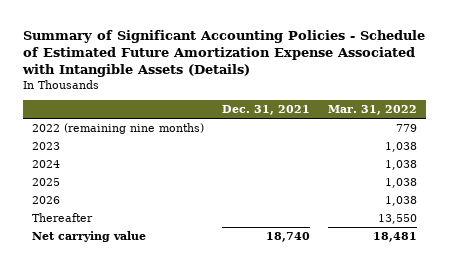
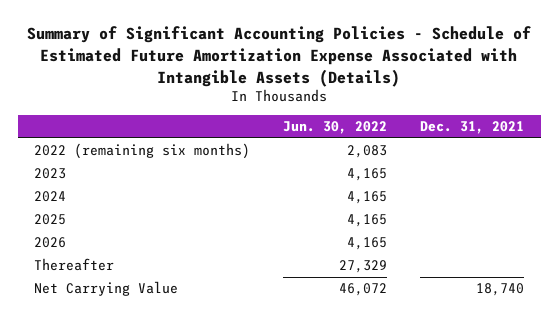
- | Dec. 31, 2021 | Mar. 31, 2022
+ | Jun. 30, 2022 | Dec. 31, 2021
- 2022 (remaining nine months) | | 779
+ 2022 (remaining six months) | 2,083 |
- Net carrying value | 18,740 | 18,481
+ Net Carrying Value | 46,072 | 18,740

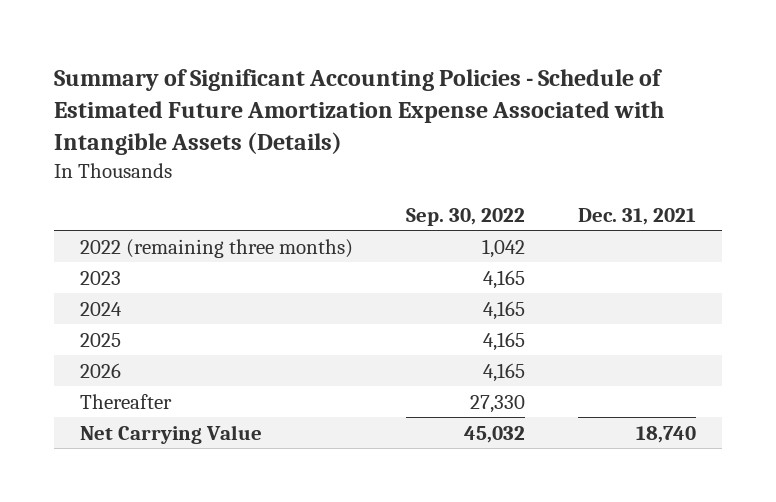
- | Jun. 30, 2022 | Dec. 31, 2021
+ | Sep. 30, 2022 | Dec. 31, 2021
- 2022 (remaining six months) | 2,083 |
+ 2022 (remaining three months) | 1,042 |

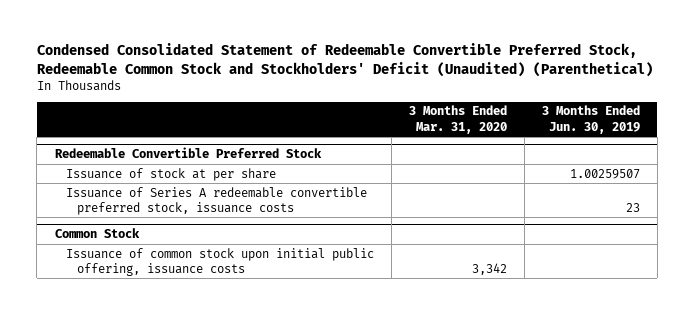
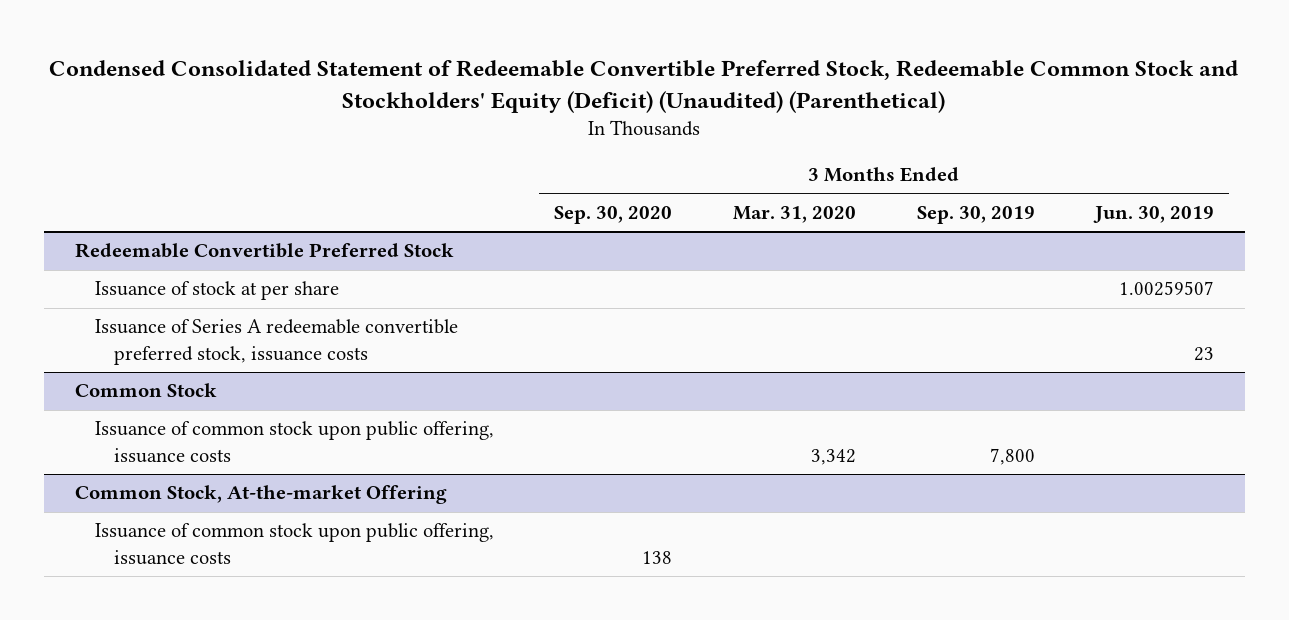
- Condensed Consolidated Statement of Redeemable Convertible Preferred Stock, Redeemable Common Stock and Stockholders' Deficit (Unaudited) (Parenthetical)
+ Condensed Consolidated Statement of Redeemable Convertible Preferred Stock, Redeemable Common Stock and Stockholders' Equity (Deficit) (Unaudited) (Parenthetical)
- | 3 Months Ended Mar. 31, 2020 | 3 Months Ended Jun. 30, 2019
+ | 3 Months Ended Sep. 30, 2020 | 3 Months Ended Mar. 31, 2020 | 3 Months Ended Sep. 30, 2019 | 3 Months Ended Jun. 30, 2019
@ Common Stock
- Issuance of common stock upon initial public offering, issuance costs | 3,342 |
+ Issuance of common stock upon public offering, issuance costs | | 3,342 | 7,800 |
+ Common Stock, At-the-market Offering
+ Issuance of common stock upon public offering, issuance costs | 138 | | |

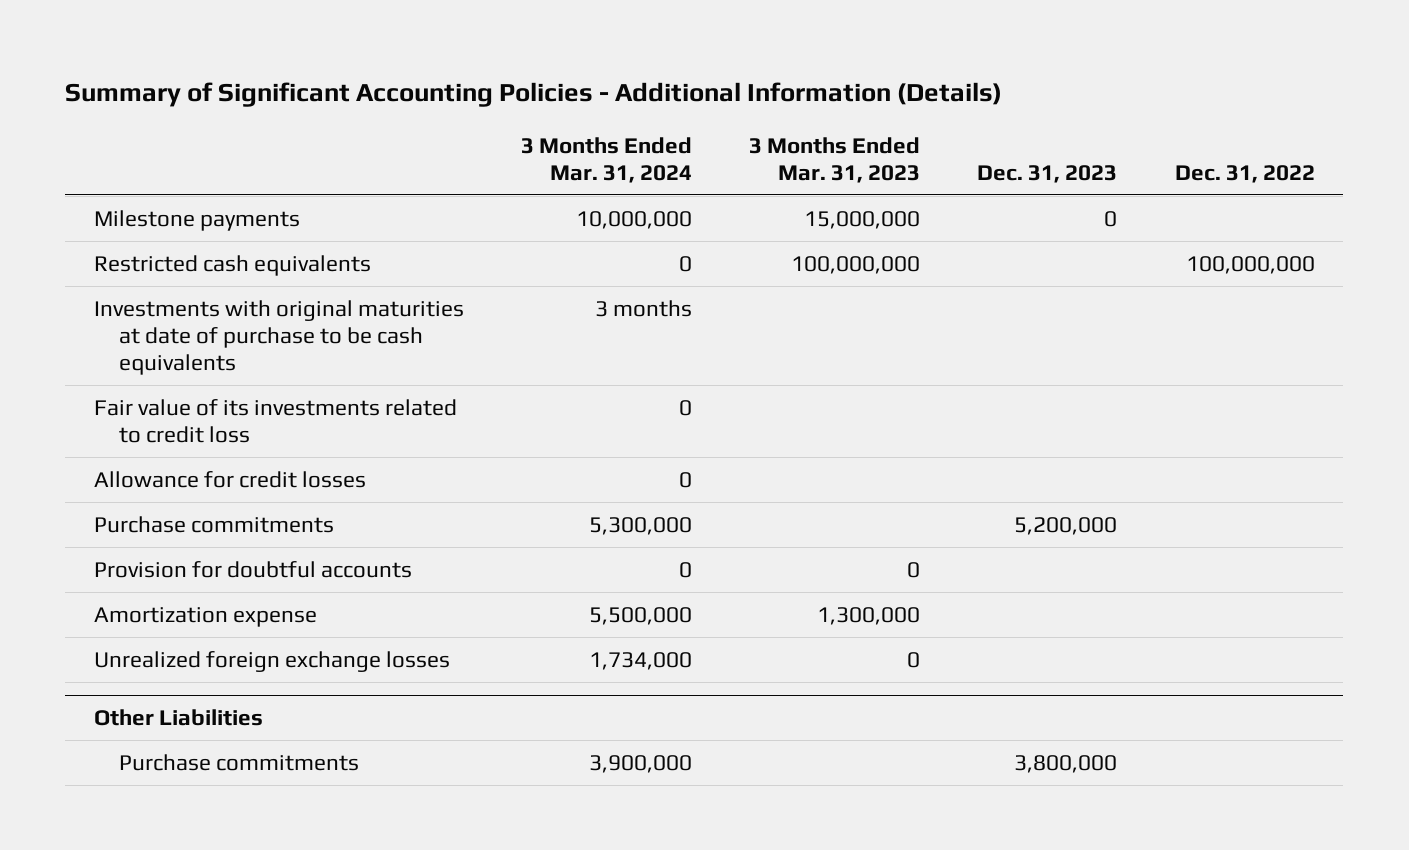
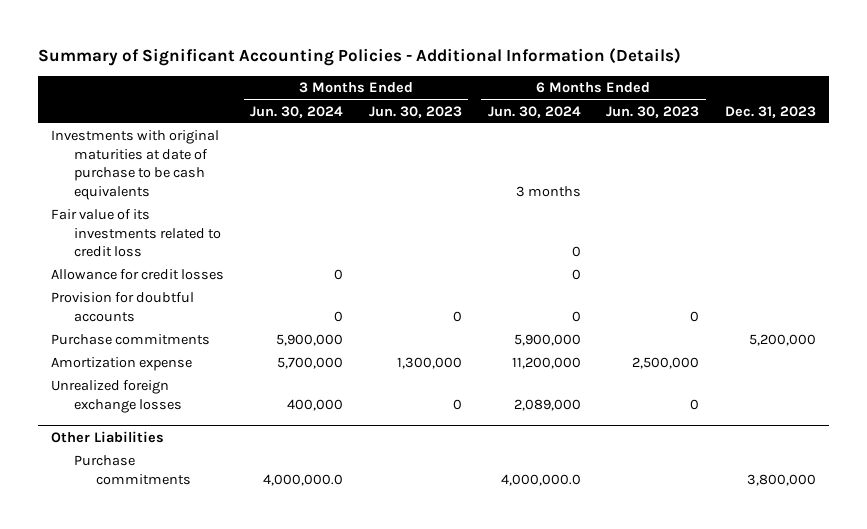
- | 3 Months Ended Mar. 31, 2024 | 3 Months Ended Mar. 31, 2023 | Dec. 31, 2023 | Dec. 31, 2022
+ | 3 Months Ended Jun. 30, 2024 | 3 Months Ended Jun. 30, 2023 | 6 Months Ended Jun. 30, 2024 | 6 Months Ended Jun. 30, 2023 | Dec. 31, 2023
- Milestone payments | 10,000,000 | 15,000,000 | 0 |
- Restricted cash equivalents | 0 | 100,000,000 | | 100,000,000
moved down: Purchase commitments | 5,900,000 | | 5,900,000 | | 5,200,000

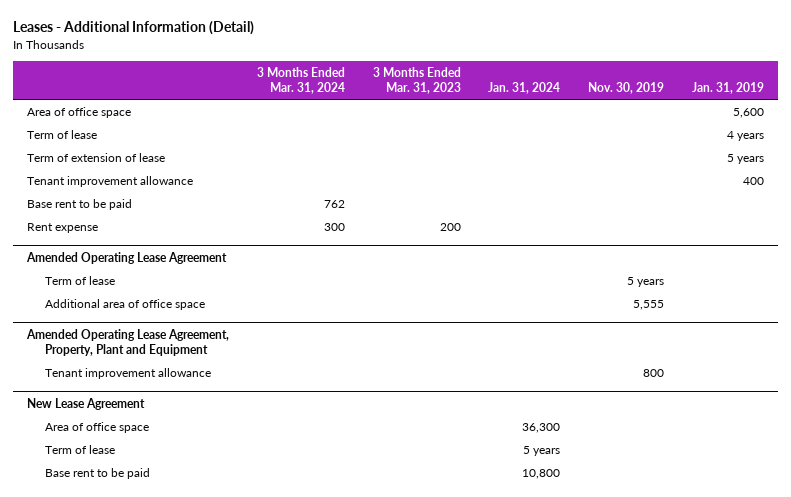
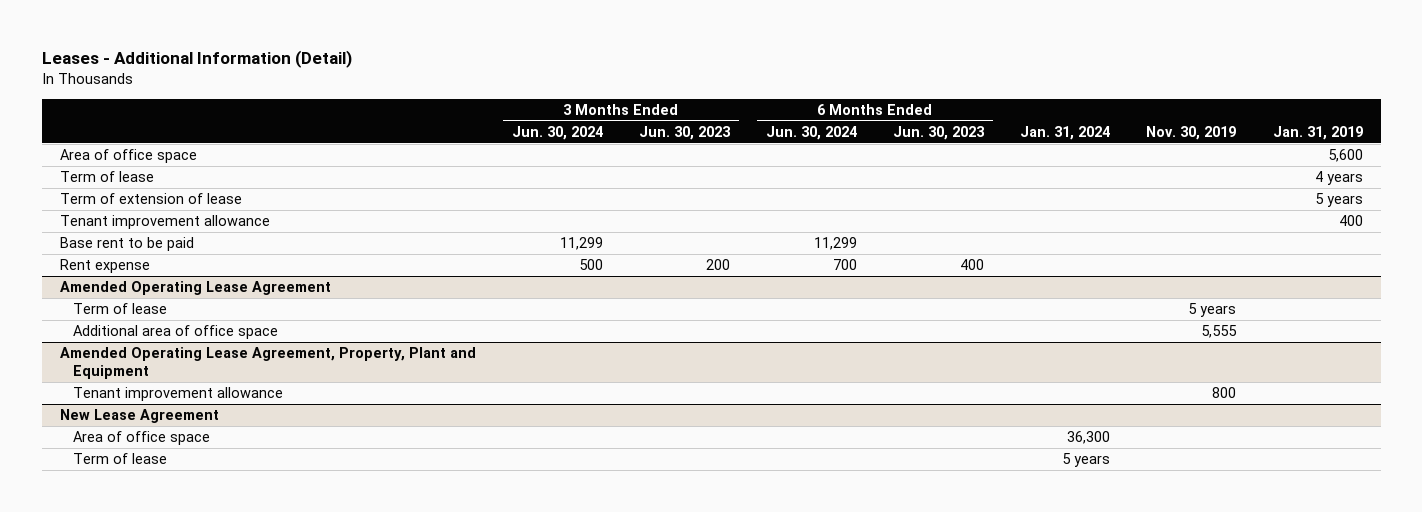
- | 3 Months Ended Mar. 31, 2024 | 3 Months Ended Mar. 31, 2023 | Jan. 31, 2024 | Nov. 30, 2019 | Jan. 31, 2019
+ | 3 Months Ended Jun. 30, 2024 | 3 Months Ended Jun. 30, 2023 | 6 Months Ended Jun. 30, 2024 | 6 Months Ended Jun. 30, 2023 | Jan. 31, 2024 | Nov. 30, 2019 | Jan. 31, 2019
@ New Lease Agreement
- Base rent to be paid | | | 10,800 | |

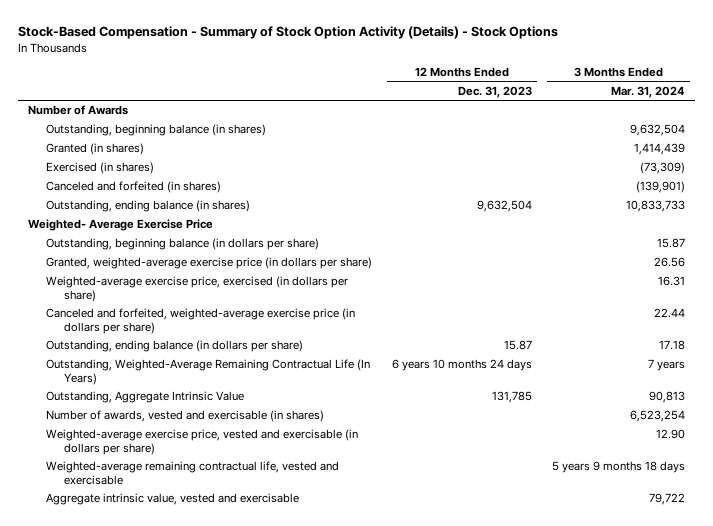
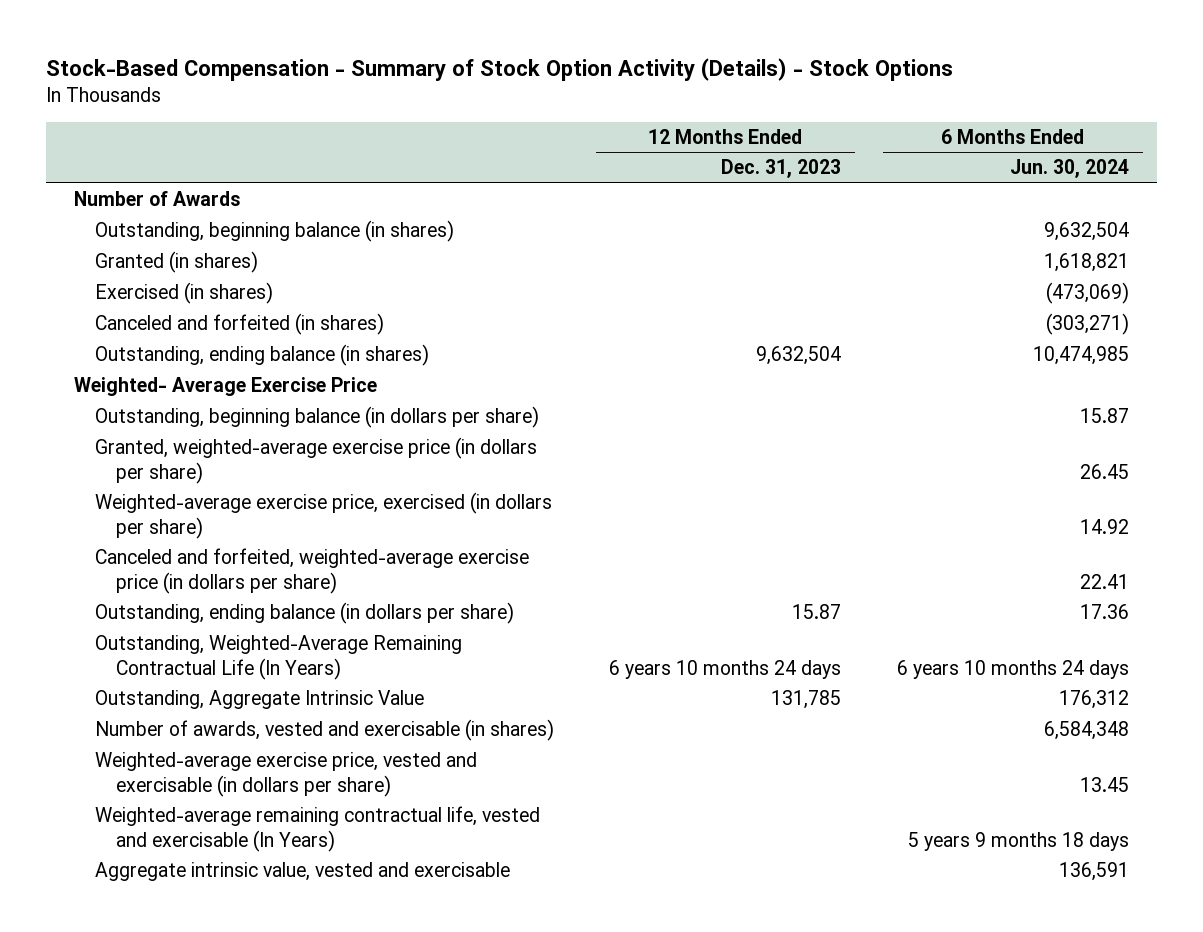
- | 12 Months Ended Dec. 31, 2023 | 3 Months Ended Mar. 31, 2024
+ | 12 Months Ended Dec. 31, 2023 | 6 Months Ended Jun. 30, 2024
- Weighted-average remaining contractual life, vested and exercisable | | 5 years 9 months 18 days
+ Weighted-average remaining contractual life, vested and exercisable (In Years) | | 5 years 9 months 18 days

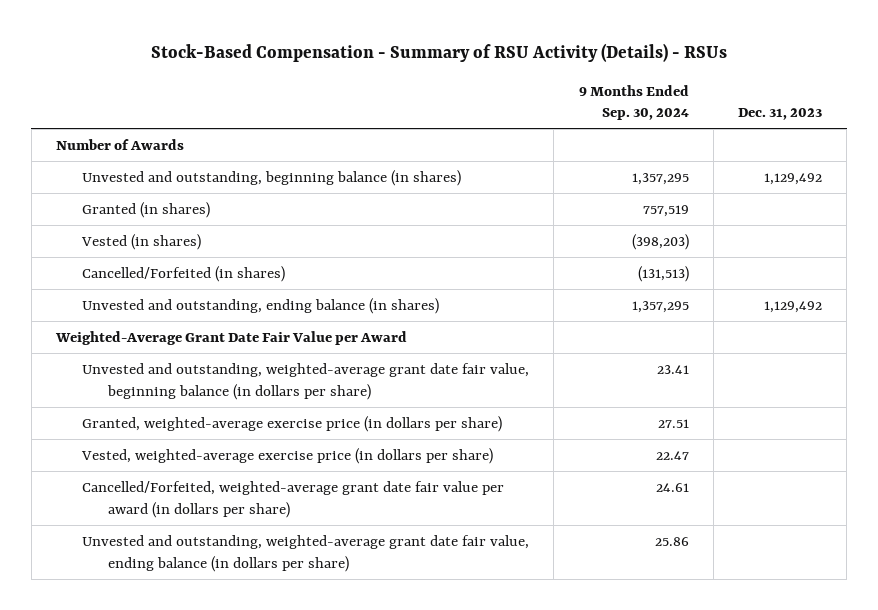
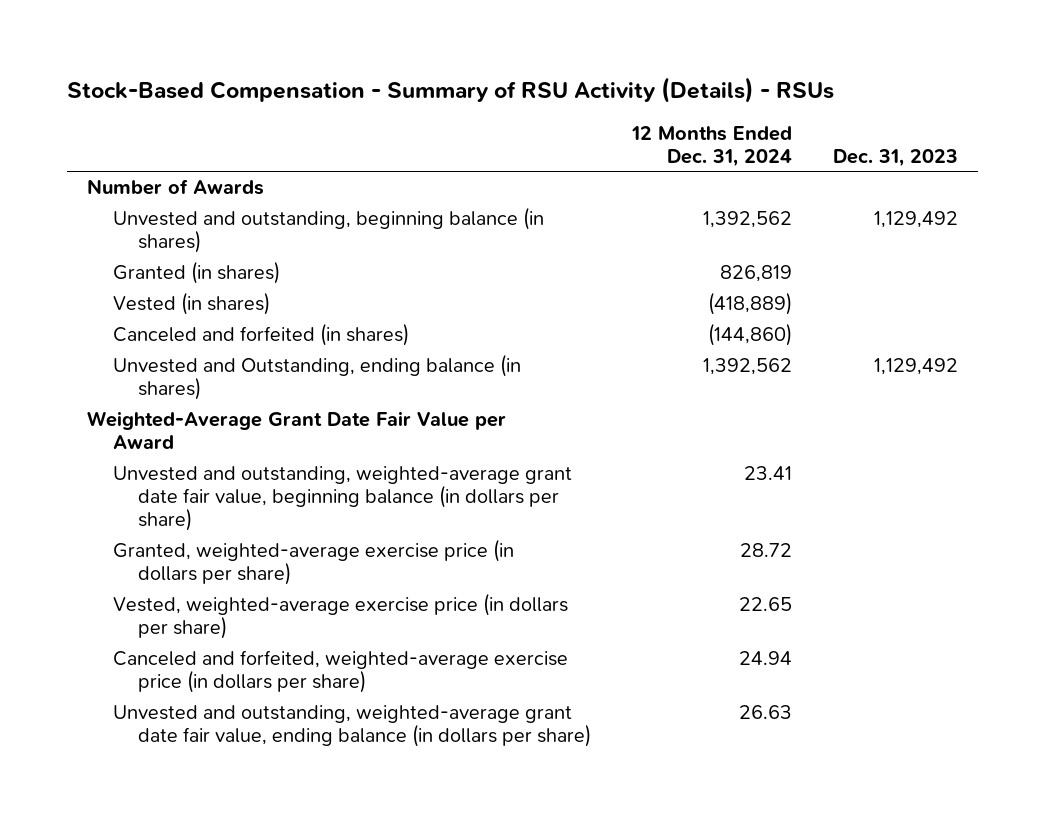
- | 9 Months Ended Sep. 30, 2024 | Dec. 31, 2023
+ | 12 Months Ended Dec. 31, 2024 | Dec. 31, 2023
- Cancelled/Forfeited (in shares) | (131,513) |
- Unvested and outstanding, ending balance (in shares) | 1,357,295 | 1,129,492
+ Canceled and forfeited (in shares) | (144,860) |
+ Unvested and Outstanding, ending balance (in shares) | 1,392,562 | 1,129,492
- Cancelled/Forfeited, weighted-average grant date fair value per award (in dollars per share) | 24.61 |
+ Canceled and forfeited, weighted-average exercise price (in dollars per share) | 24.94 |

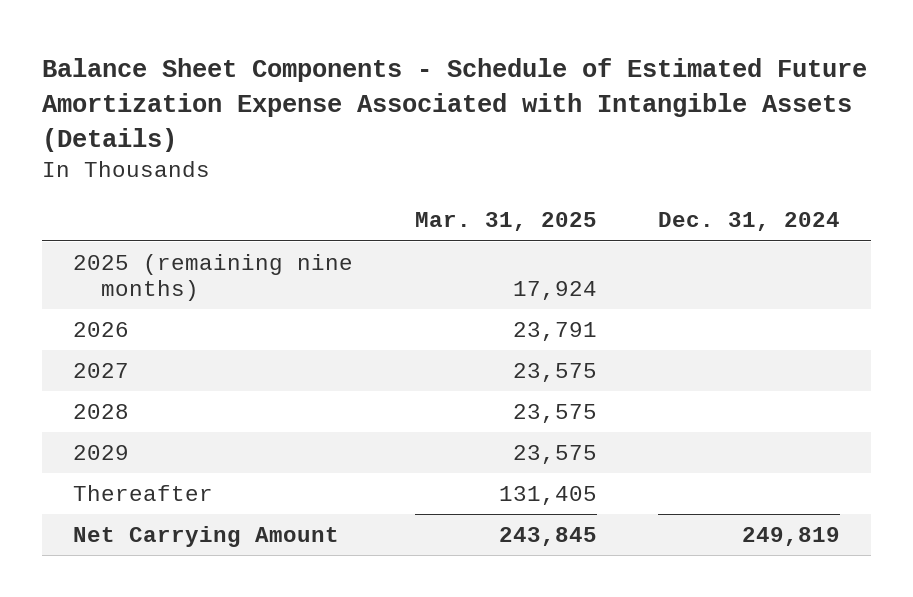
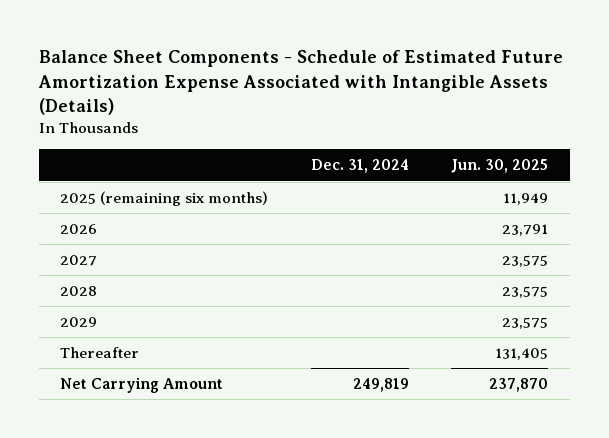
- | Mar. 31, 2025 | Dec. 31, 2024
+ | Dec. 31, 2024 | Jun. 30, 2025
- 2025 (remaining nine months) | 17,924 |
+ 2025 (remaining six months) | | 11,949

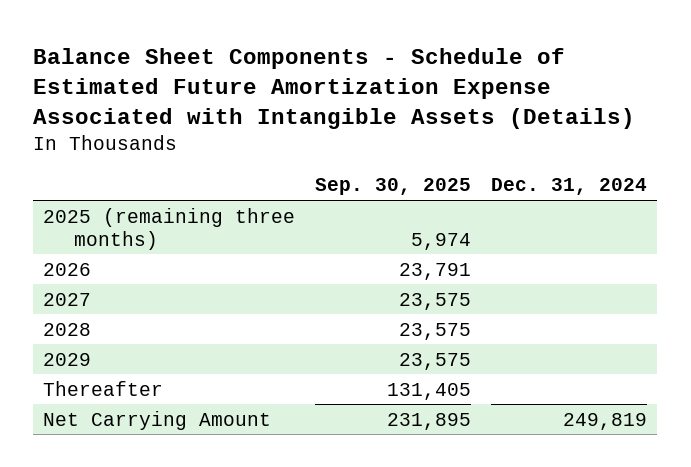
- | Dec. 31, 2024 | Jun. 30, 2025
+ | Sep. 30, 2025 | Dec. 31, 2024
- 2025 (remaining six months) | | 11,949
+ 2025 (remaining three months) | 5,974 |

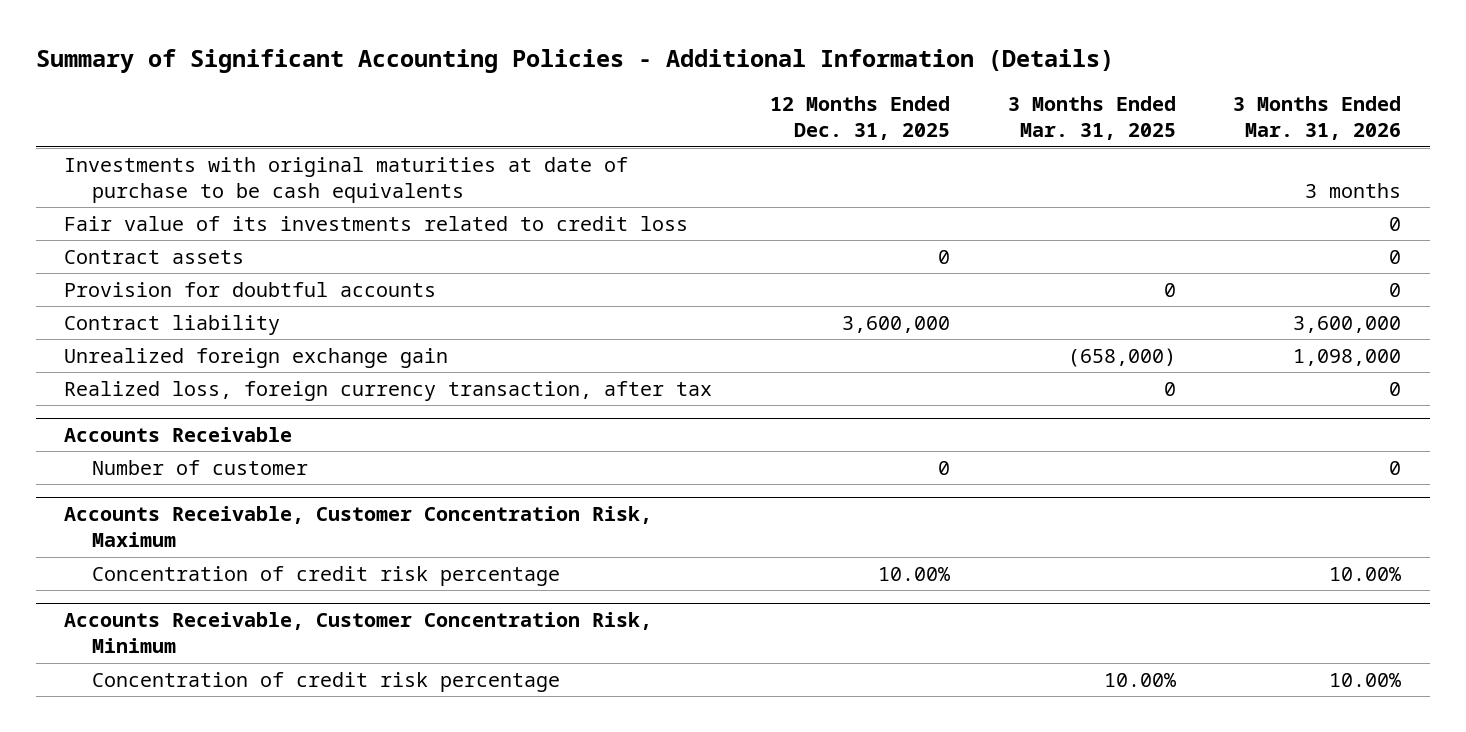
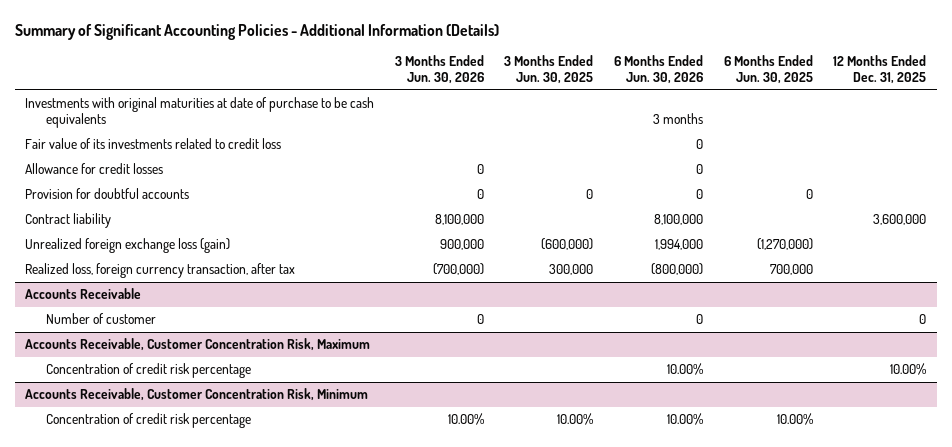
- | 12 Months Ended Dec. 31, 2025 | 3 Months Ended Mar. 31, 2025 | 3 Months Ended Mar. 31, 2026
+ | 3 Months Ended Jun. 30, 2026 | 3 Months Ended Jun. 30, 2025 | 6 Months Ended Jun. 30, 2026 | 6 Months Ended Jun. 30, 2025 | 12 Months Ended Dec. 31, 2025
- Contract assets | 0 | | 0
+ Allowance for credit losses | 0 | | 0 | |
- Unrealized foreign exchange gain | | (658,000) | 1,098,000
+ Unrealized foreign exchange loss (gain) | 900,000 | (600,000) | 1,994,000 | (1,270,000) |

